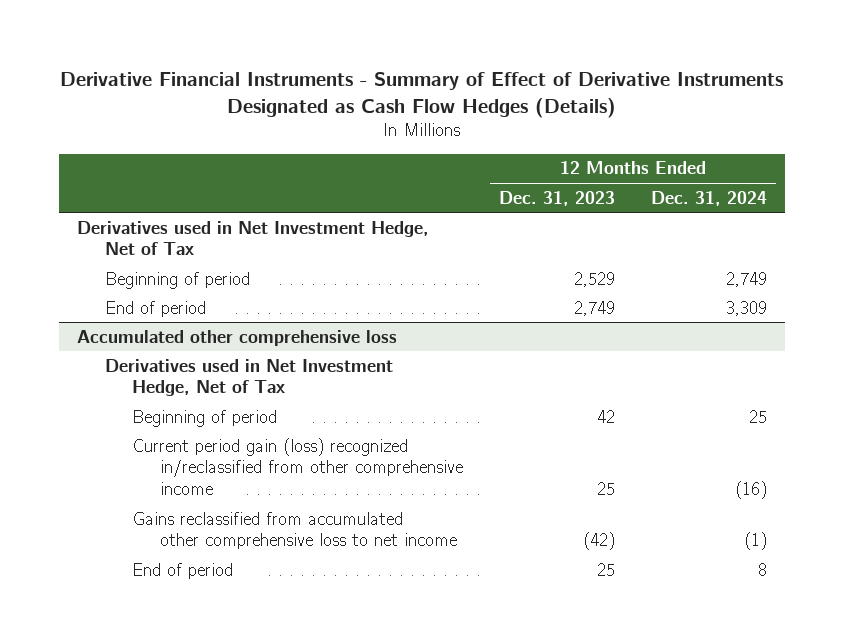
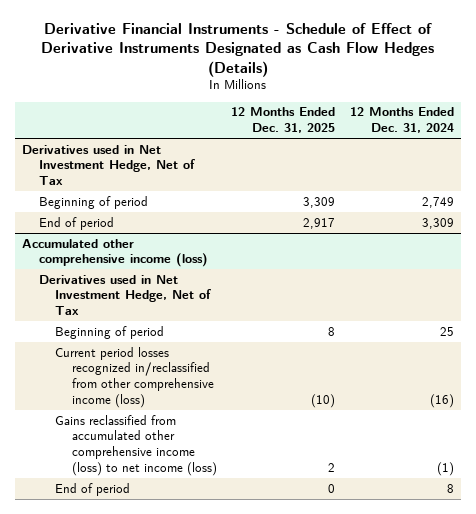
- Derivative Financial Instruments - Summary of Effect of Derivative Instruments Designated as Cash Flow Hedges (Details)
+ Derivative Financial Instruments - Schedule of Effect of Derivative Instruments Designated as Cash Flow Hedges (Details)
- | 12 Months Ended Dec. 31, 2023 | 12 Months Ended Dec. 31, 2024
+ | 12 Months Ended Dec. 31, 2025 | 12 Months Ended Dec. 31, 2024
- Accumulated other comprehensive loss
+ Accumulated other comprehensive income (loss)
- Current period gain (loss) recognized in/reclassified from other comprehensive income | 25 | (16)
- Gains reclassified from accumulated other comprehensive loss to net income | (42) | (1)
+ Current period losses recognized in/reclassified from other comprehensive income (loss) | (10) | (16)
+ Gains reclassified from accumulated other comprehensive income (loss) to net income (loss) | 2 | (1)

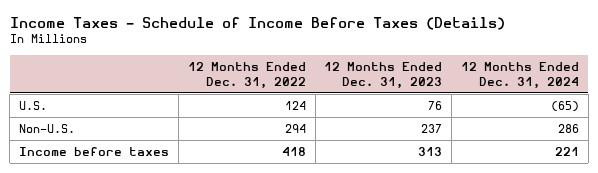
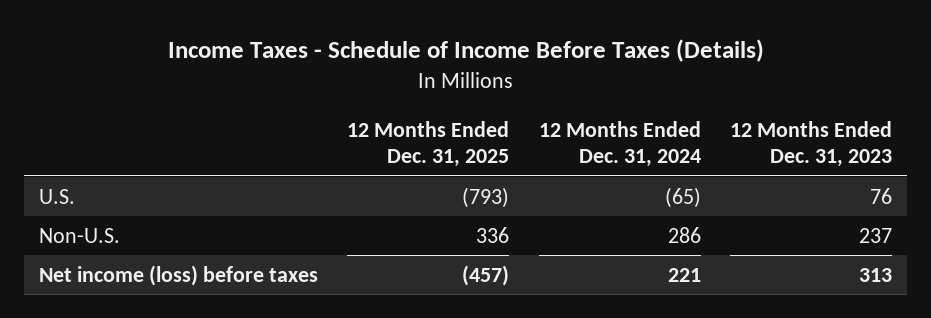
- | 12 Months Ended Dec. 31, 2022 | 12 Months Ended Dec. 31, 2023 | 12 Months Ended Dec. 31, 2024
+ | 12 Months Ended Dec. 31, 2025 | 12 Months Ended Dec. 31, 2024 | 12 Months Ended Dec. 31, 2023
- Income before taxes | 418 | 313 | 221
+ Net income (loss) before taxes | (457) | 221 | 313

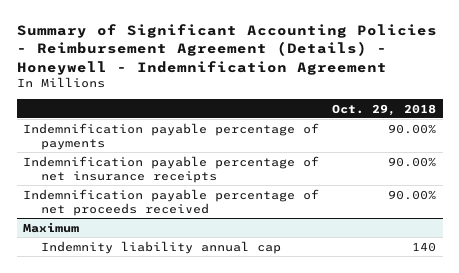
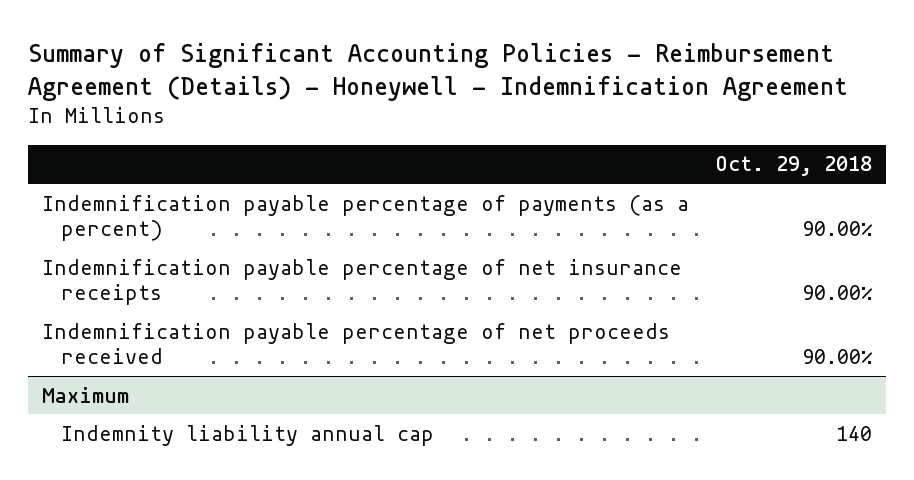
- Indemnification payable percentage of payments | 90.00%
+ Indemnification payable percentage of payments (as a percent) | 90.00%

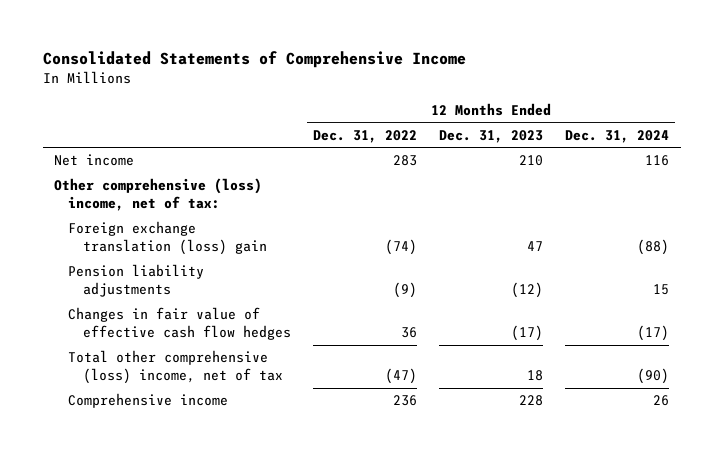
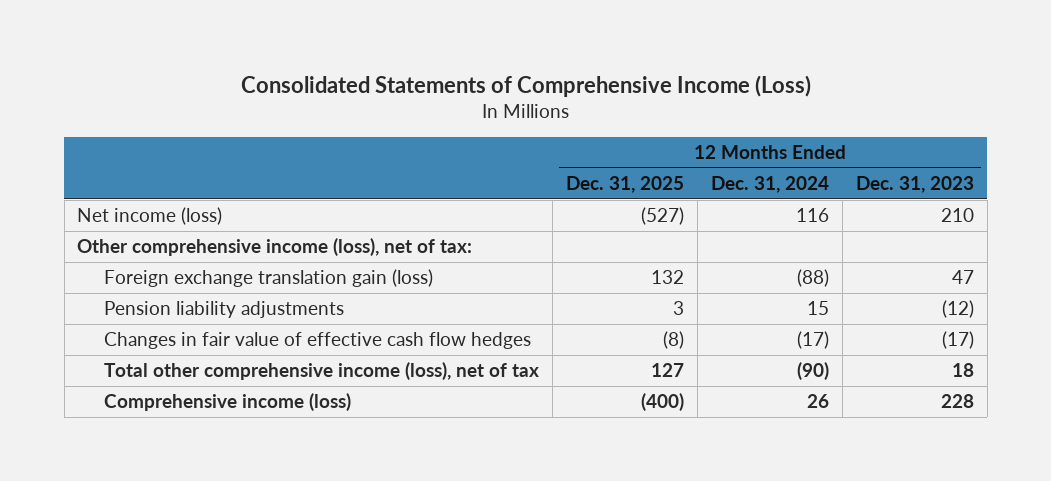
- Consolidated Statements of Comprehensive Income
+ Consolidated Statements of Comprehensive Income (Loss)
- | 12 Months Ended Dec. 31, 2022 | 12 Months Ended Dec. 31, 2023 | 12 Months Ended Dec. 31, 2024
+ | 12 Months Ended Dec. 31, 2025 | 12 Months Ended Dec. 31, 2024 | 12 Months Ended Dec. 31, 2023
- Net income | 283 | 210 | 116
- Other comprehensive (loss) income, net of tax:
- Foreign exchange translation (loss) gain | (74) | 47 | (88)
+ Net income (loss) | (527) | 116 | 210
+ Other comprehensive income (loss), net of tax:
+ Foreign exchange translation gain (loss) | 132 | (88) | 47
- Total other comprehensive (loss) income, net of tax | (47) | 18 | (90)
- Comprehensive income | 236 | 228 | 26
+ Total other comprehensive income (loss), net of tax | 127 | (90) | 18
+ Comprehensive income (loss) | (400) | 26 | 228

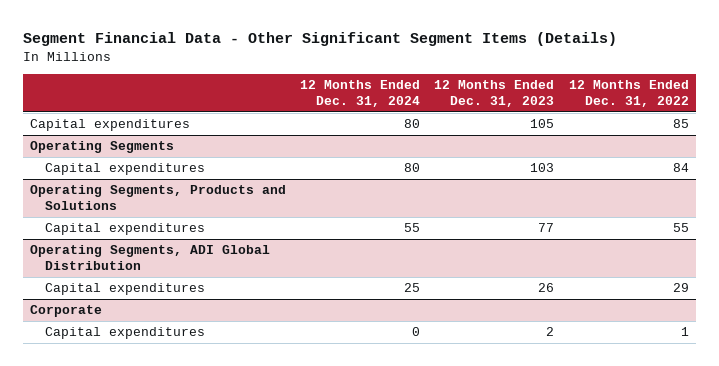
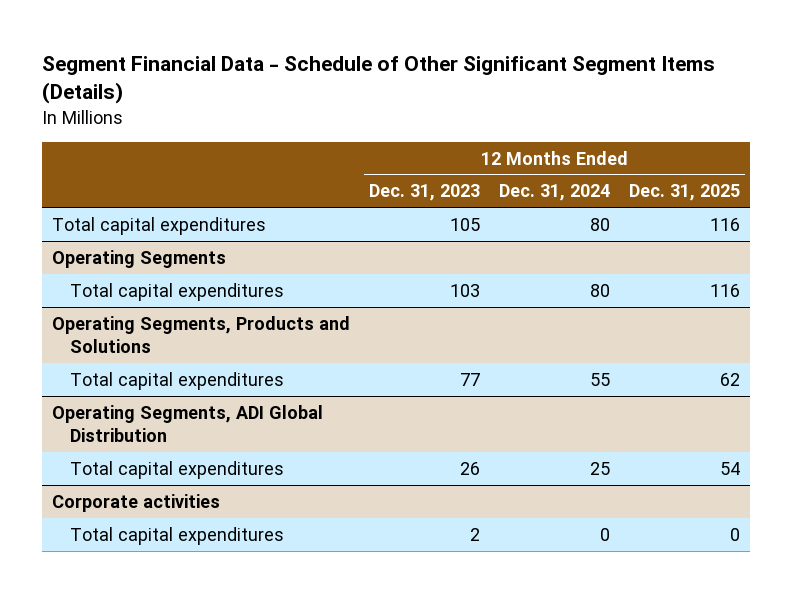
- Segment Financial Data - Other Significant Segment Items (Details)
+ Segment Financial Data - Schedule of Other Significant Segment Items (Details)
- | 12 Months Ended Dec. 31, 2024 | 12 Months Ended Dec. 31, 2023 | 12 Months Ended Dec. 31, 2022
+ | 12 Months Ended Dec. 31, 2023 | 12 Months Ended Dec. 31, 2024 | 12 Months Ended Dec. 31, 2025
- Capital expenditures | 80 | 105 | 85
+ Total capital expenditures | 105 | 80 | 116
@ Operating Segments
- Capital expenditures | 80 | 103 | 84
+ Total capital expenditures | 103 | 80 | 116
@ Operating Segments, Products and Solutions
- Capital expenditures | 55 | 77 | 55
+ Total capital expenditures | 77 | 55 | 62
@ Operating Segments, ADI Global Distribution
- Capital expenditures | 25 | 26 | 29
- Corporate
- Capital expenditures | 0 | 2 | 1
@ Operating Segments, ADI Global Distribution
+ Total capital expenditures | 26 | 25 | 54
+ Corporate activities
+ Total capital expenditures | 2 | 0 | 0

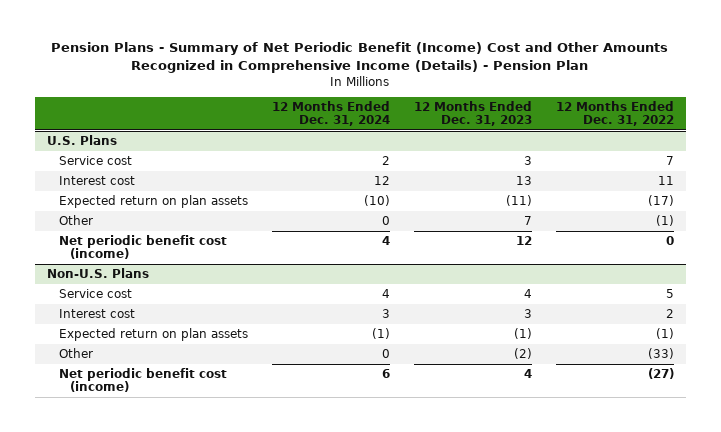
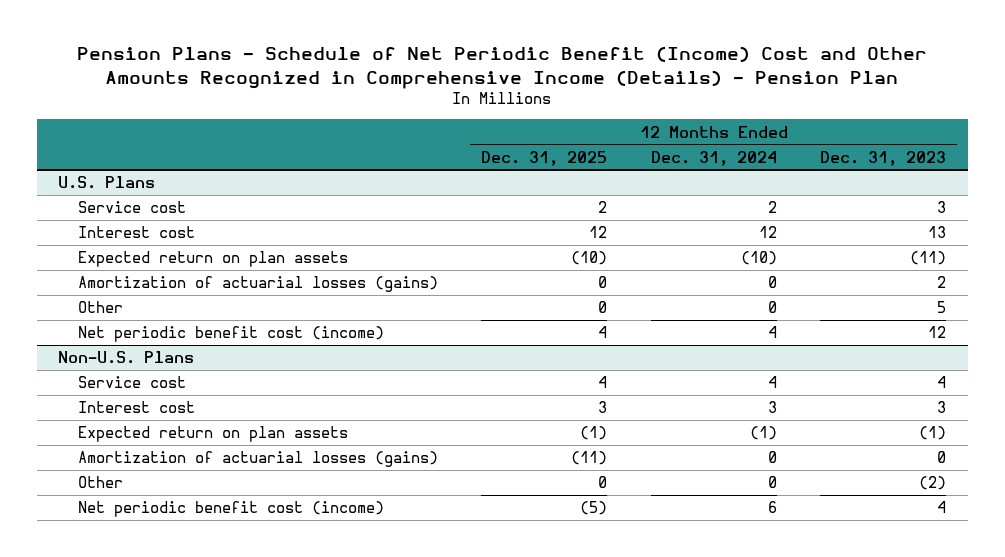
- Pension Plans - Summary of Net Periodic Benefit (Income) Cost and Other Amounts Recognized in Comprehensive Income (Details) - Pension Plan
+ Pension Plans - Schedule of Net Periodic Benefit (Income) Cost and Other Amounts Recognized in Comprehensive Income (Details) - Pension Plan
- | 12 Months Ended Dec. 31, 2024 | 12 Months Ended Dec. 31, 2023 | 12 Months Ended Dec. 31, 2022
+ | 12 Months Ended Dec. 31, 2025 | 12 Months Ended Dec. 31, 2024 | 12 Months Ended Dec. 31, 2023
@ U.S. Plans
- Other | 0 | 7 | (1)
+ Amortization of actuarial losses (gains) | 0 | 0 | 2
+ Other | 0 | 0 | 5
@ Non-U.S. Plans
+ Amortization of actuarial losses (gains) | (11) | 0 | 0

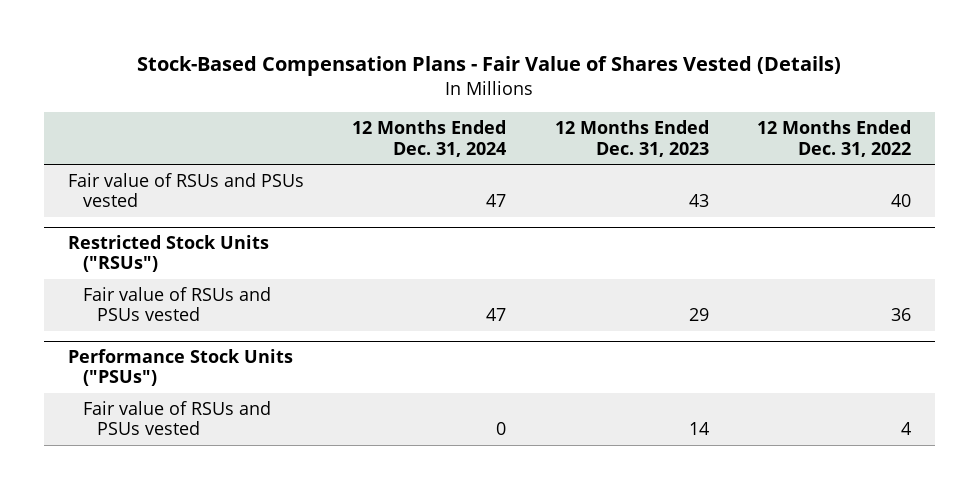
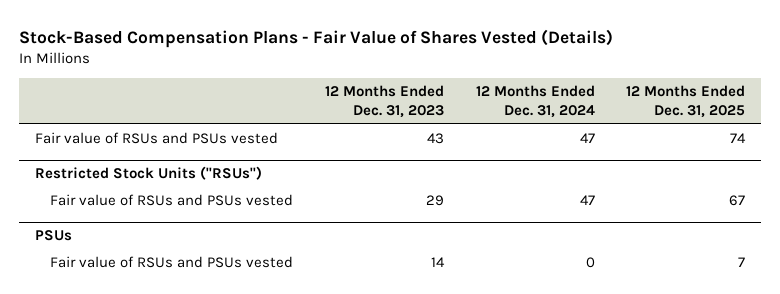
- | 12 Months Ended Dec. 31, 2024 | 12 Months Ended Dec. 31, 2023 | 12 Months Ended Dec. 31, 2022
+ | 12 Months Ended Dec. 31, 2023 | 12 Months Ended Dec. 31, 2024 | 12 Months Ended Dec. 31, 2025
- Performance Stock Units ("PSUs")
+ PSUs

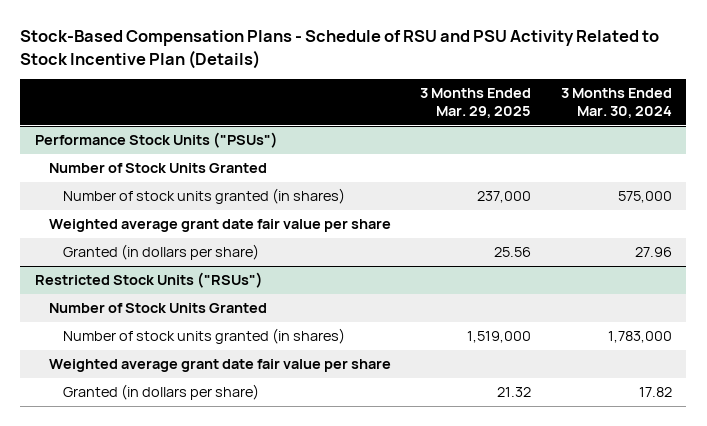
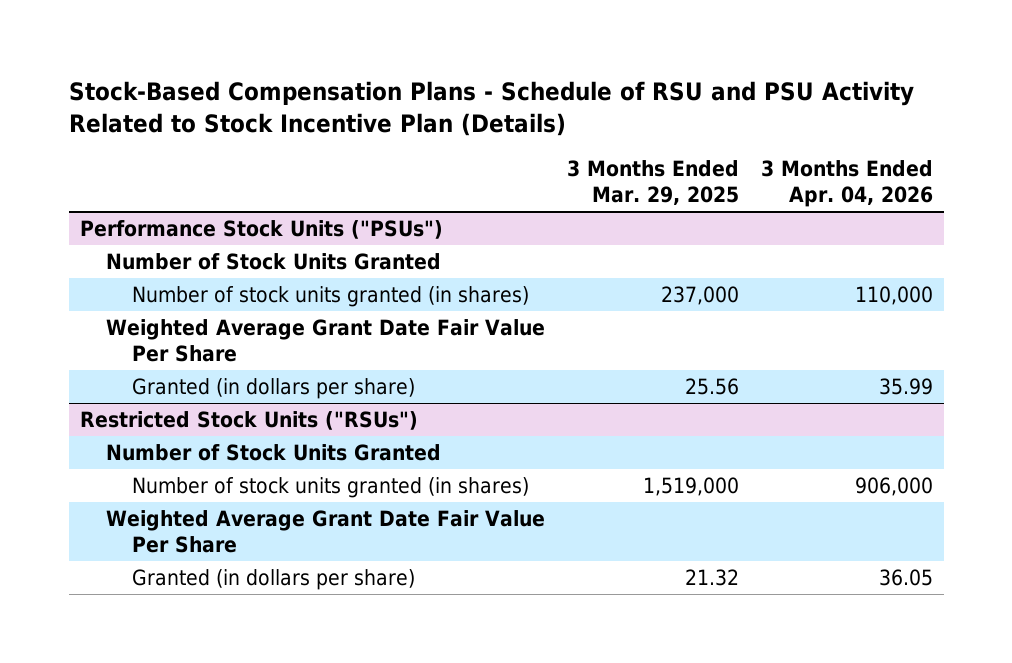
- | 3 Months Ended Mar. 29, 2025 | 3 Months Ended Mar. 30, 2024
+ | 3 Months Ended Mar. 29, 2025 | 3 Months Ended Apr. 04, 2026
@ Performance Stock Units ("PSUs")
- Weighted average grant date fair value per share
+ Weighted Average Grant Date Fair Value Per Share
@ Restricted Stock Units ("RSUs")
- Weighted average grant date fair value per share
+ Weighted Average Grant Date Fair Value Per Share

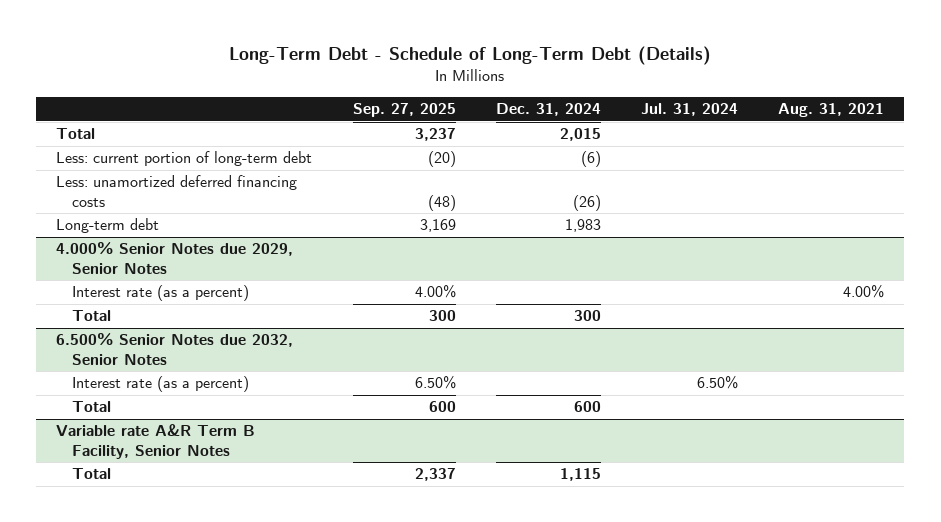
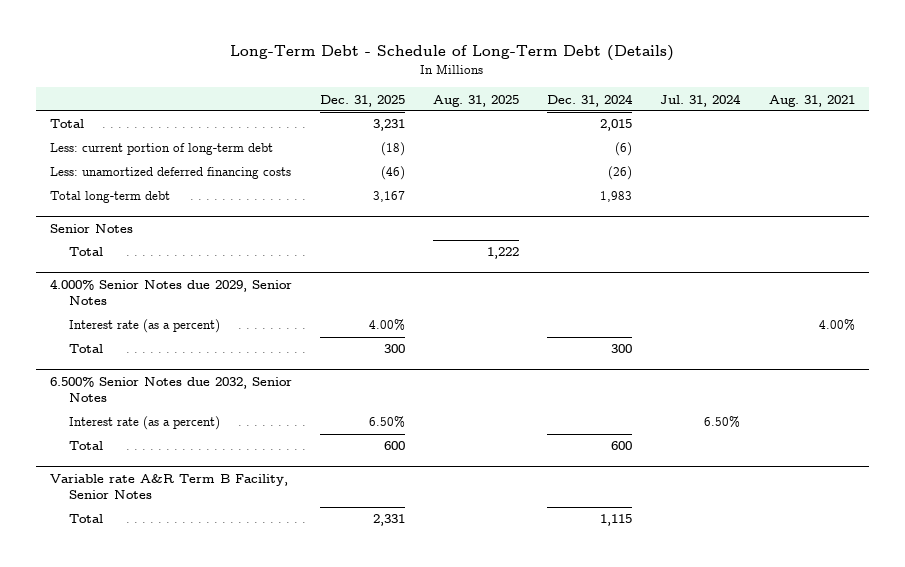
- | Sep. 27, 2025 | Dec. 31, 2024 | Jul. 31, 2024 | Aug. 31, 2021
+ | Dec. 31, 2025 | Aug. 31, 2025 | Dec. 31, 2024 | Jul. 31, 2024 | Aug. 31, 2021
- Long-term debt | 3,169 | 1,983 | |
+ Total long-term debt | 3,167 | | 1,983 | |
+ Senior Notes
+ Total | | 1,222 | | |

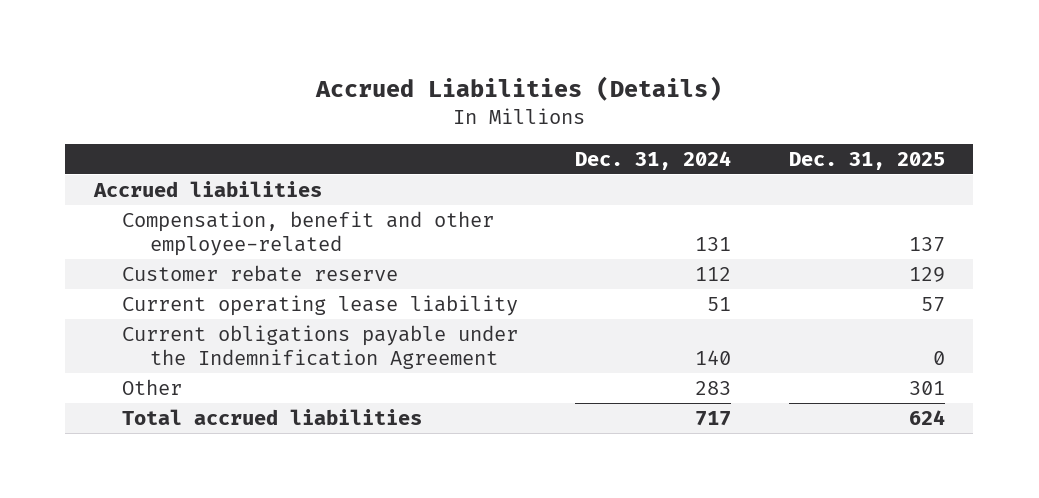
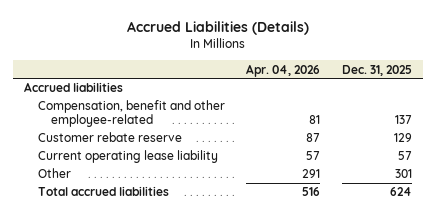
- | Dec. 31, 2024 | Dec. 31, 2025
+ | Apr. 04, 2026 | Dec. 31, 2025
- Current obligations payable under the Indemnification Agreement | 140 | 0

